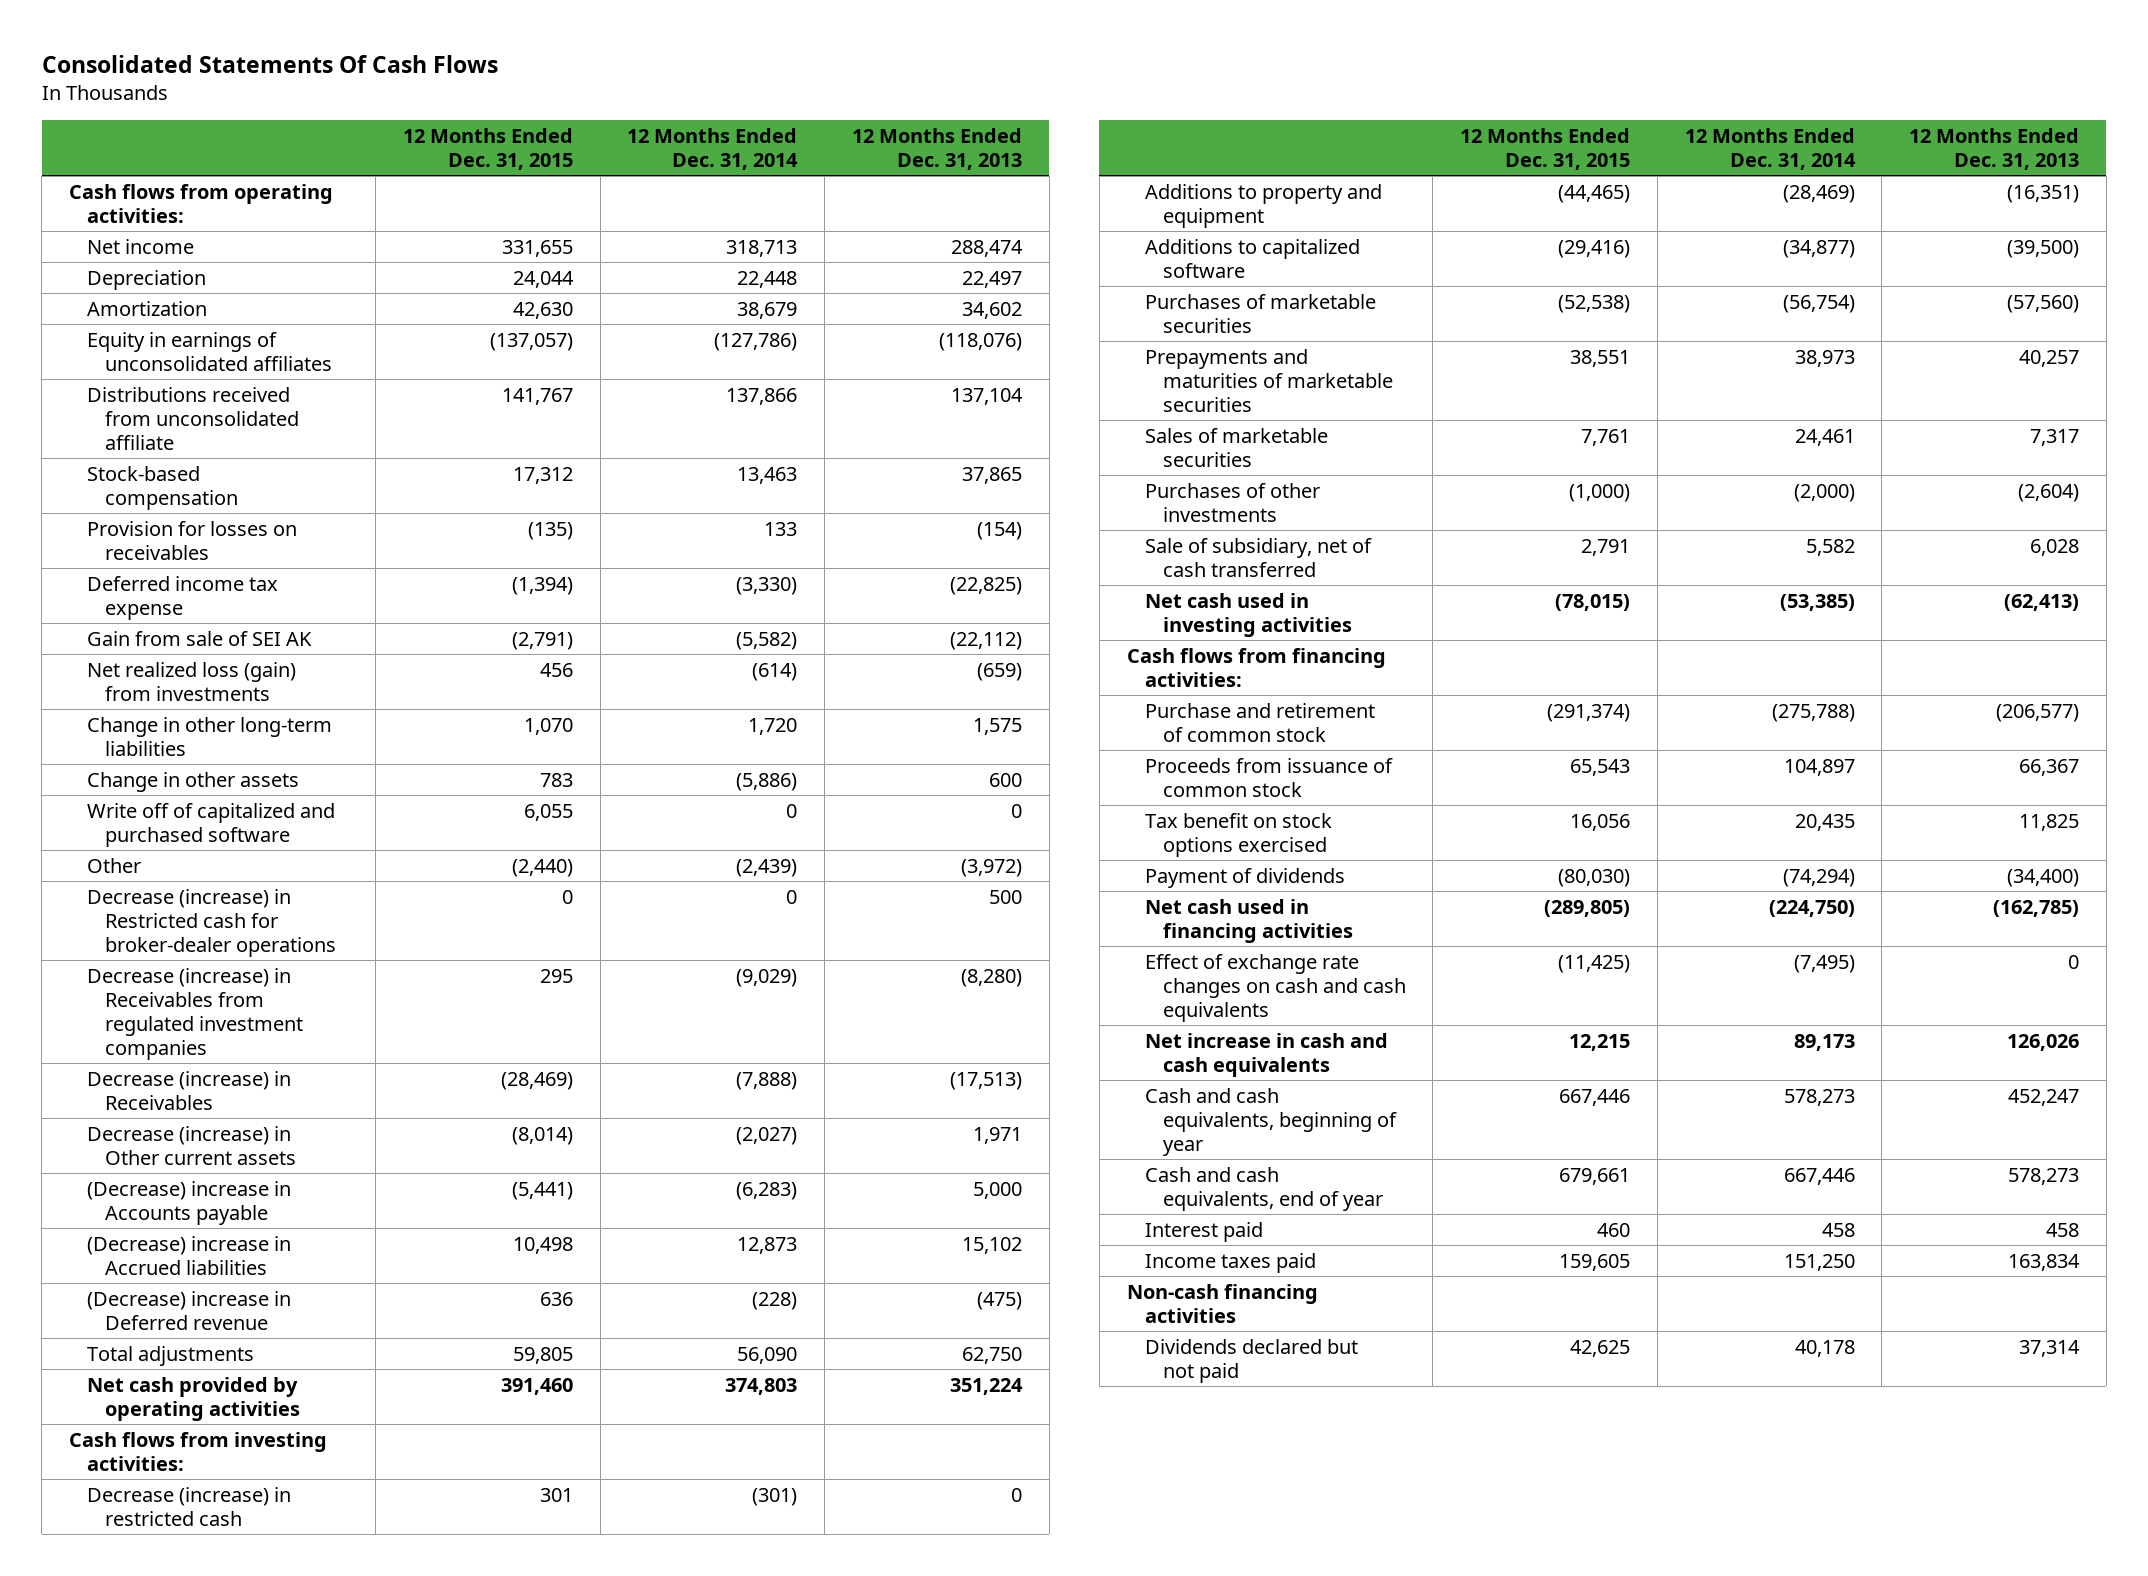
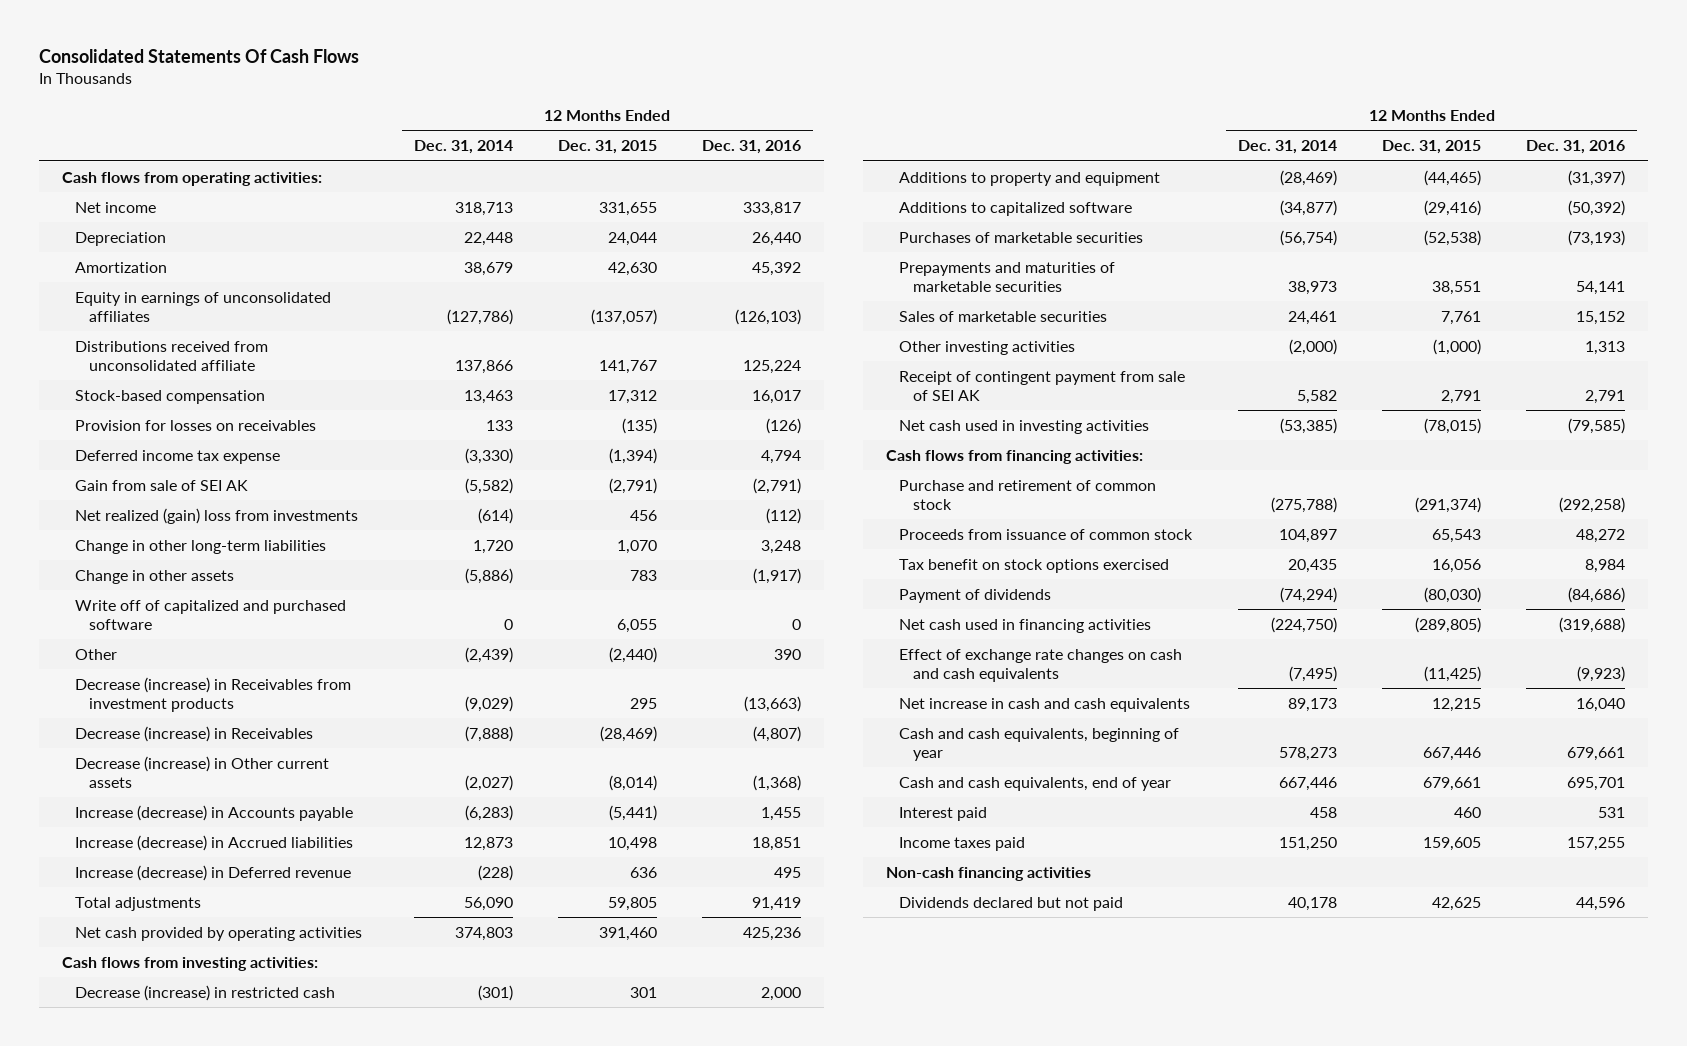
- | 12 Months Ended Dec. 31, 2015 | 12 Months Ended Dec. 31, 2014 | 12 Months Ended Dec. 31, 2013
+ | 12 Months Ended Dec. 31, 2014 | 12 Months Ended Dec. 31, 2015 | 12 Months Ended Dec. 31, 2016
- Net realized loss (gain) from investments | 456 | (614) | (659)
+ Net realized (gain) loss from investments | (614) | 456 | (112)
- Decrease (increase) in Restricted cash for broker-dealer operations | 0 | 0 | 500
- Decrease (increase) in Receivables from regulated investment companies | 295 | (9,029) | (8,280)
+ Decrease (increase) in Receivables from investment products | (9,029) | 295 | (13,663)
- (Decrease) increase in Accounts payable | (5,441) | (6,283) | 5,000
- (Decrease) increase in Accrued liabilities | 10,498 | 12,873 | 15,102
- (Decrease) increase in Deferred revenue | 636 | (228) | (475)
+ Increase (decrease) in Accounts payable | (6,283) | (5,441) | 1,455
+ Increase (decrease) in Accrued liabilities | 12,873 | 10,498 | 18,851
+ Increase (decrease) in Deferred revenue | (228) | 636 | 495
- Purchases of other investments | (1,000) | (2,000) | (2,604)
- Sale of subsidiary, net of cash transferred | 2,791 | 5,582 | 6,028
+ Other investing activities | (2,000) | (1,000) | 1,313
+ Receipt of contingent payment from sale of SEI AK | 5,582 | 2,791 | 2,791

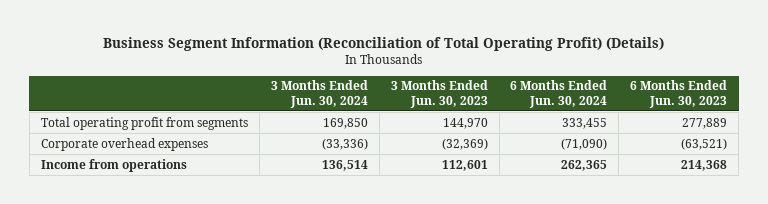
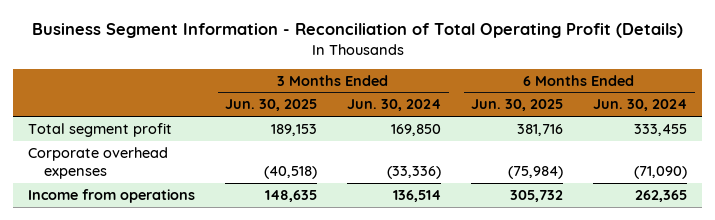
- Business Segment Information (Reconciliation of Total Operating Profit) (Details)
+ Business Segment Information - Reconciliation of Total Operating Profit (Details)
- | 3 Months Ended Jun. 30, 2024 | 3 Months Ended Jun. 30, 2023 | 6 Months Ended Jun. 30, 2024 | 6 Months Ended Jun. 30, 2023
+ | 3 Months Ended Jun. 30, 2025 | 3 Months Ended Jun. 30, 2024 | 6 Months Ended Jun. 30, 2025 | 6 Months Ended Jun. 30, 2024
- Total operating profit from segments | 169,850 | 144,970 | 333,455 | 277,889
+ Total segment profit | 189,153 | 169,850 | 381,716 | 333,455

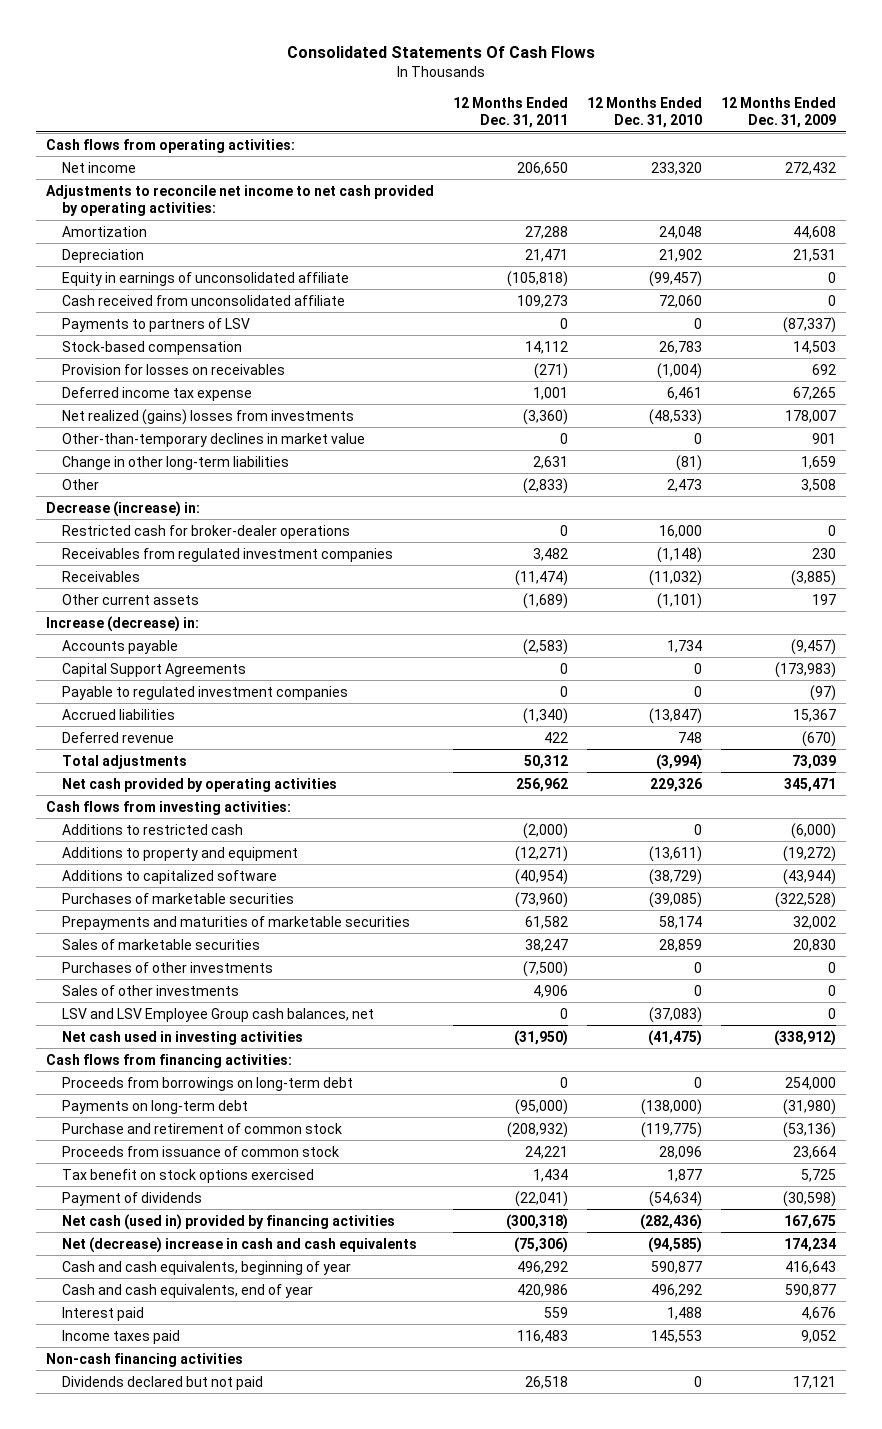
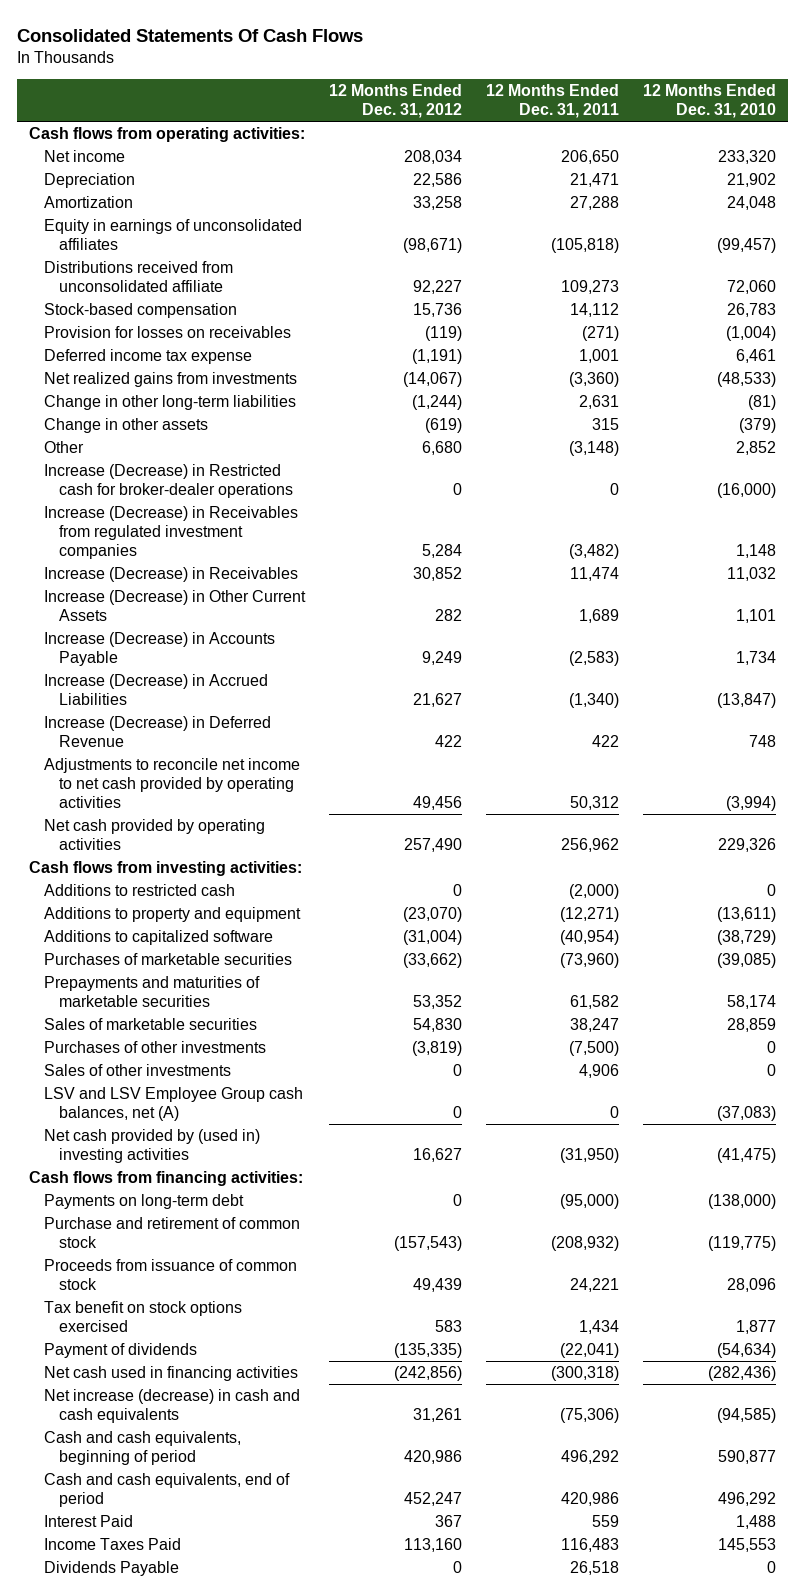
- | 12 Months Ended Dec. 31, 2011 | 12 Months Ended Dec. 31, 2010 | 12 Months Ended Dec. 31, 2009
+ | 12 Months Ended Dec. 31, 2012 | 12 Months Ended Dec. 31, 2011 | 12 Months Ended Dec. 31, 2010
- Adjustments to reconcile net income to net cash provided by operating activities:
- Equity in earnings of unconsolidated affiliate | (105,818) | (99,457) | 0
- Cash received from unconsolidated affiliate | 109,273 | 72,060 | 0
- Payments to partners of LSV | 0 | 0 | (87,337)
moved down: Amortization | 33,258 | 27,288 | 24,048
+ Equity in earnings of unconsolidated affiliates | (98,671) | (105,818) | (99,457)
+ Distributions received from unconsolidated affiliate | 92,227 | 109,273 | 72,060
- Net realized (gains) losses from investments | (3,360) | (48,533) | 178,007
- Other-than-temporary declines in market value | 0 | 0 | 901
+ Net realized gains from investments | (14,067) | (3,360) | (48,533)
- Other | (2,833) | 2,473 | 3,508
- Decrease (increase) in:
- Restricted cash for broker-dealer operations | 0 | 16,000 | 0
- Receivables from regulated investment companies | 3,482 | (1,148) | 230
- Receivables | (11,474) | (11,032) | (3,885)
- Other current assets | (1,689) | (1,101) | 197
- Increase (decrease) in:
- Accounts payable | (2,583) | 1,734 | (9,457)
- Capital Support Agreements | 0 | 0 | (173,983)
- Payable to regulated investment companies | 0 | 0 | (97)
- Accrued liabilities | (1,340) | (13,847) | 15,367
- Deferred revenue | 422 | 748 | (670)
- Total adjustments | 50,312 | (3,994) | 73,039
+ Change in other assets | (619) | 315 | (379)
+ Other | 6,680 | (3,148) | 2,852
+ Increase (Decrease) in Restricted cash for broker-dealer operations | 0 | 0 | (16,000)
+ Increase (Decrease) in Receivables from regulated investment companies | 5,284 | (3,482) | 1,148
+ Increase (Decrease) in Receivables | 30,852 | 11,474 | 11,032
+ Increase (Decrease) in Other Current Assets | 282 | 1,689 | 1,101
+ Increase (Decrease) in Accounts Payable | 9,249 | (2,583) | 1,734
+ Increase (Decrease) in Accrued Liabilities | 21,627 | (1,340) | (13,847)
+ Increase (Decrease) in Deferred Revenue | 422 | 422 | 748
+ Adjustments to reconcile net income to net cash provided by operating activities | 49,456 | 50,312 | (3,994)
- LSV and LSV Employee Group cash balances, net | 0 | (37,083) | 0
- Net cash used in investing activities | (31,950) | (41,475) | (338,912)
+ LSV and LSV Employee Group cash balances, net (A) | 0 | 0 | (37,083)
+ Net cash provided by (used in) investing activities | 16,627 | (31,950) | (41,475)
- Proceeds from borrowings on long-term debt | 0 | 0 | 254,000
- Net cash (used in) provided by financing activities | (300,318) | (282,436) | 167,675
- Net (decrease) increase in cash and cash equivalents | (75,306) | (94,585) | 174,234
- Cash and cash equivalents, beginning of year | 496,292 | 590,877 | 416,643
- Cash and cash equivalents, end of year | 420,986 | 496,292 | 590,877
- Interest paid | 559 | 1,488 | 4,676
- Income taxes paid | 116,483 | 145,553 | 9,052
- Non-cash financing activities
- Dividends declared but not paid | 26,518 | 0 | 17,121
+ Net cash used in financing activities | (242,856) | (300,318) | (282,436)
+ Net increase (decrease) in cash and cash equivalents | 31,261 | (75,306) | (94,585)
+ Cash and cash equivalents, beginning of period | 420,986 | 496,292 | 590,877
+ Cash and cash equivalents, end of period | 452,247 | 420,986 | 496,292
+ Interest Paid | 367 | 559 | 1,488
+ Income Taxes Paid | 113,160 | 116,483 | 145,553
+ Dividends Payable | 0 | 26,518 | 0

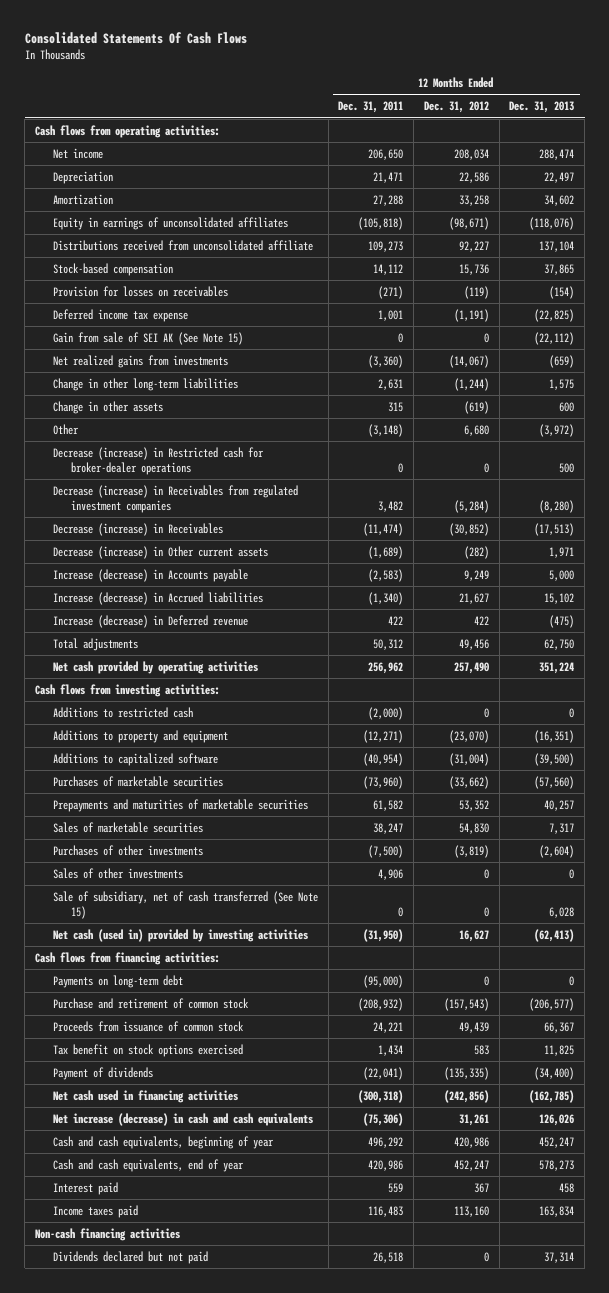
- | 12 Months Ended Dec. 31, 2012 | 12 Months Ended Dec. 31, 2011 | 12 Months Ended Dec. 31, 2010
+ | 12 Months Ended Dec. 31, 2011 | 12 Months Ended Dec. 31, 2012 | 12 Months Ended Dec. 31, 2013
+ Gain from sale of SEI AK (See Note 15) | 0 | 0 | (22,112)
- Increase (Decrease) in Restricted cash for broker-dealer operations | 0 | 0 | (16,000)
- Increase (Decrease) in Receivables from regulated investment companies | 5,284 | (3,482) | 1,148
- Increase (Decrease) in Receivables | 30,852 | 11,474 | 11,032
- Increase (Decrease) in Other Current Assets | 282 | 1,689 | 1,101
- Increase (Decrease) in Accounts Payable | 9,249 | (2,583) | 1,734
- Increase (Decrease) in Accrued Liabilities | 21,627 | (1,340) | (13,847)
- Increase (Decrease) in Deferred Revenue | 422 | 422 | 748
- Adjustments to reconcile net income to net cash provided by operating activities | 49,456 | 50,312 | (3,994)
+ Decrease (increase) in Restricted cash for broker-dealer operations | 0 | 0 | 500
+ Decrease (increase) in Receivables from regulated investment companies | 3,482 | (5,284) | (8,280)
+ Decrease (increase) in Receivables | (11,474) | (30,852) | (17,513)
+ Decrease (increase) in Other current assets | (1,689) | (282) | 1,971
+ Increase (decrease) in Accounts payable | (2,583) | 9,249 | 5,000
+ Increase (decrease) in Accrued liabilities | (1,340) | 21,627 | 15,102
+ Increase (decrease) in Deferred revenue | 422 | 422 | (475)
+ Total adjustments | 50,312 | 49,456 | 62,750
- LSV and LSV Employee Group cash balances, net (A) | 0 | 0 | (37,083)
- Net cash provided by (used in) investing activities | 16,627 | (31,950) | (41,475)
+ Sale of subsidiary, net of cash transferred (See Note 15) | 0 | 0 | 6,028
+ Net cash (used in) provided by investing activities | (31,950) | 16,627 | (62,413)
- Cash and cash equivalents, beginning of period | 420,986 | 496,292 | 590,877
- Cash and cash equivalents, end of period | 452,247 | 420,986 | 496,292
- Interest Paid | 367 | 559 | 1,488
- Income Taxes Paid | 113,160 | 116,483 | 145,553
- Dividends Payable | 0 | 26,518 | 0
+ Cash and cash equivalents, beginning of year | 496,292 | 420,986 | 452,247
+ Cash and cash equivalents, end of year | 420,986 | 452,247 | 578,273
+ Interest paid | 559 | 367 | 458
+ Income taxes paid | 116,483 | 113,160 | 163,834
+ Non-cash financing activities
+ Dividends declared but not paid | 26,518 | 0 | 37,314

